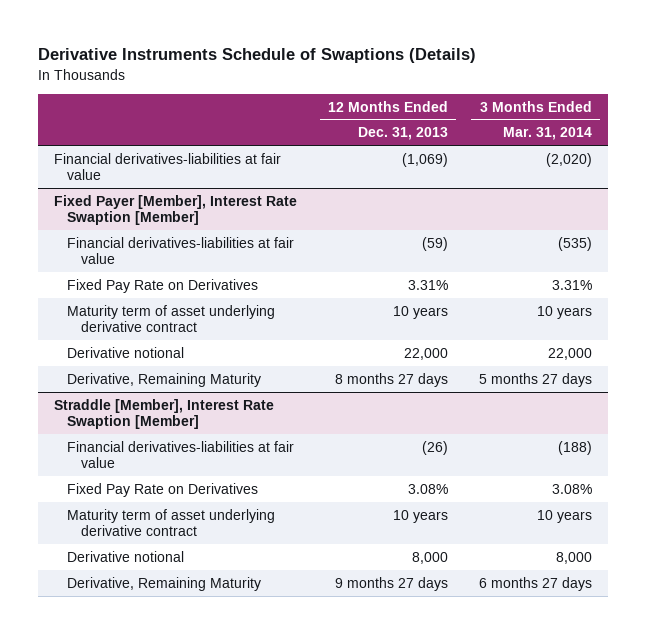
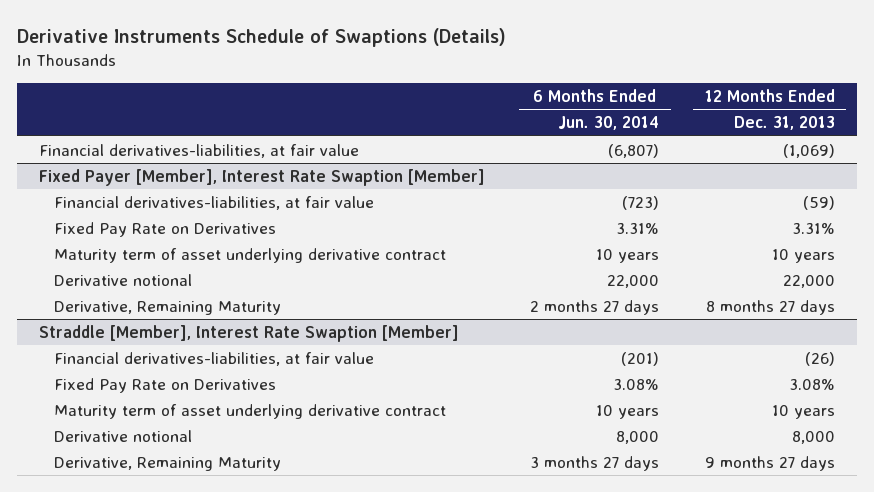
- | 12 Months Ended Dec. 31, 2013 | 3 Months Ended Mar. 31, 2014
+ | 6 Months Ended Jun. 30, 2014 | 12 Months Ended Dec. 31, 2013
- Financial derivatives-liabilities at fair value | (1,069) | (2,020)
+ Financial derivatives-liabilities, at fair value | (6,807) | (1,069)
@ Fixed Payer [Member], Interest Rate Swaption [Member]
- Financial derivatives-liabilities at fair value | (59) | (535)
+ Financial derivatives-liabilities, at fair value | (723) | (59)
@ Straddle [Member], Interest Rate Swaption [Member]
- Financial derivatives-liabilities at fair value | (26) | (188)
+ Financial derivatives-liabilities, at fair value | (201) | (26)

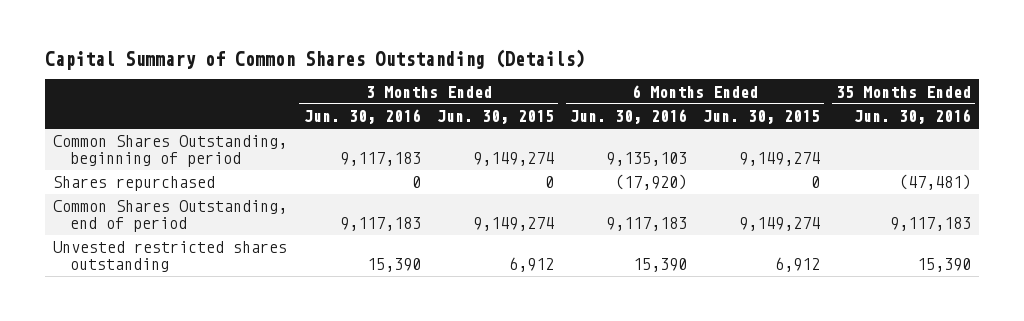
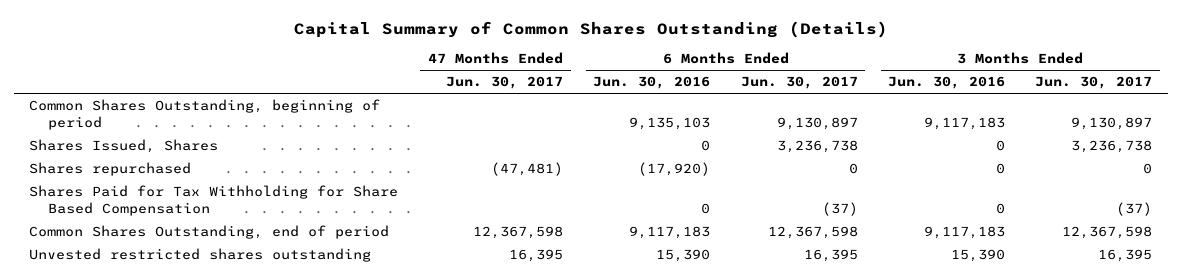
- | 3 Months Ended Jun. 30, 2016 | 3 Months Ended Jun. 30, 2015 | 6 Months Ended Jun. 30, 2016 | 6 Months Ended Jun. 30, 2015 | 35 Months Ended Jun. 30, 2016
+ | 47 Months Ended Jun. 30, 2017 | 6 Months Ended Jun. 30, 2016 | 6 Months Ended Jun. 30, 2017 | 3 Months Ended Jun. 30, 2016 | 3 Months Ended Jun. 30, 2017
+ Shares Issued, Shares | | 0 | 3,236,738 | 0 | 3,236,738
+ Shares Paid for Tax Withholding for Share Based Compensation | | 0 | (37) | 0 | (37)

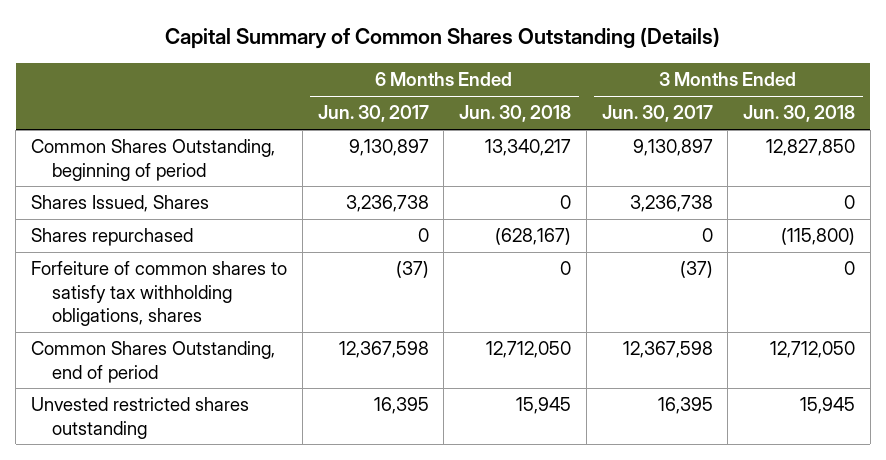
- | 47 Months Ended Jun. 30, 2017 | 6 Months Ended Jun. 30, 2016 | 6 Months Ended Jun. 30, 2017 | 3 Months Ended Jun. 30, 2016 | 3 Months Ended Jun. 30, 2017
+ | 6 Months Ended Jun. 30, 2017 | 6 Months Ended Jun. 30, 2018 | 3 Months Ended Jun. 30, 2017 | 3 Months Ended Jun. 30, 2018
- Shares Paid for Tax Withholding for Share Based Compensation | | 0 | (37) | 0 | (37)
+ Forfeiture of common shares to satisfy tax withholding obligations, shares | (37) | 0 | (37) | 0

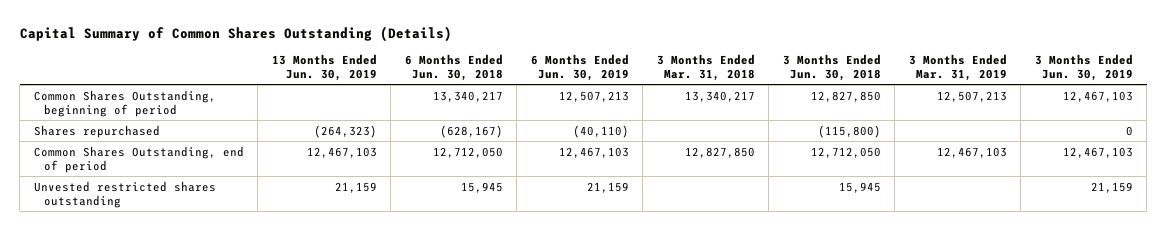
- | 6 Months Ended Jun. 30, 2017 | 6 Months Ended Jun. 30, 2018 | 3 Months Ended Jun. 30, 2017 | 3 Months Ended Jun. 30, 2018
+ | 13 Months Ended Jun. 30, 2019 | 6 Months Ended Jun. 30, 2018 | 6 Months Ended Jun. 30, 2019 | 3 Months Ended Mar. 31, 2018 | 3 Months Ended Jun. 30, 2018 | 3 Months Ended Mar. 31, 2019 | 3 Months Ended Jun. 30, 2019
- Shares Issued, Shares | 3,236,738 | 0 | 3,236,738 | 0
- Forfeiture of common shares to satisfy tax withholding obligations, shares | (37) | 0 | (37) | 0

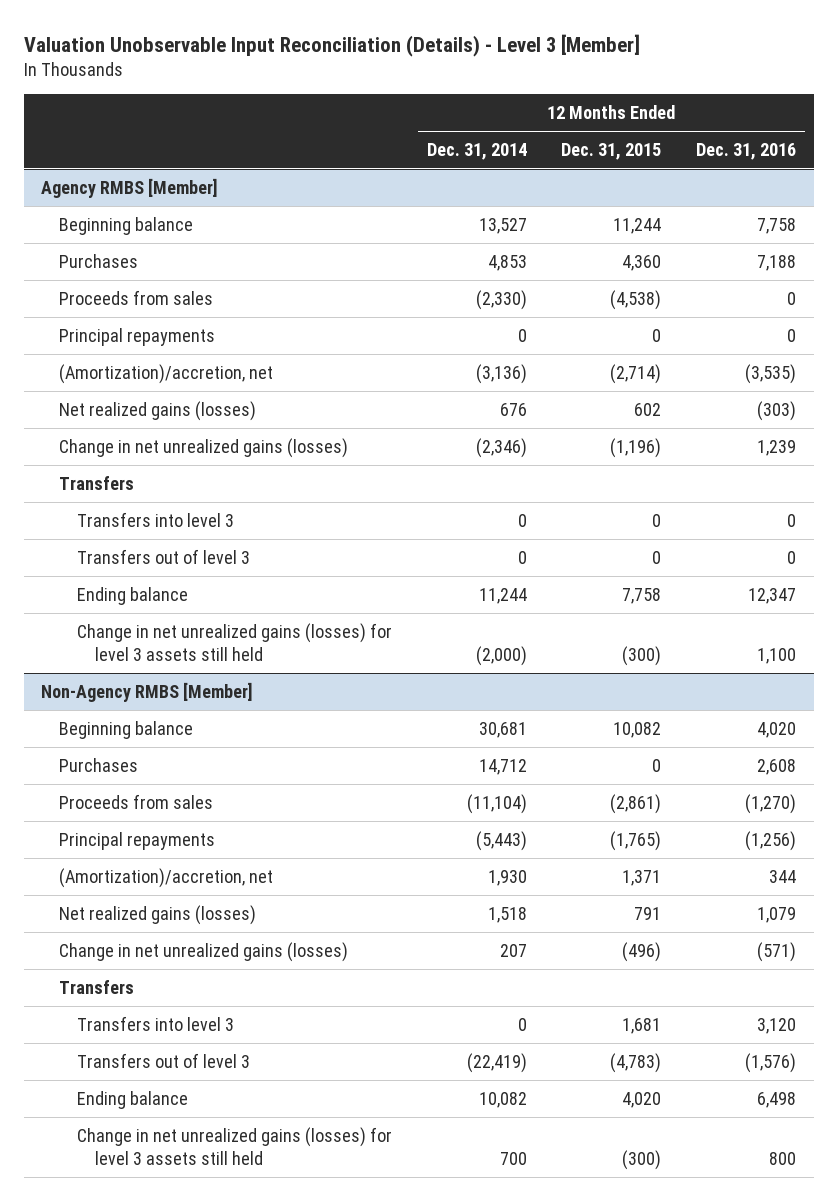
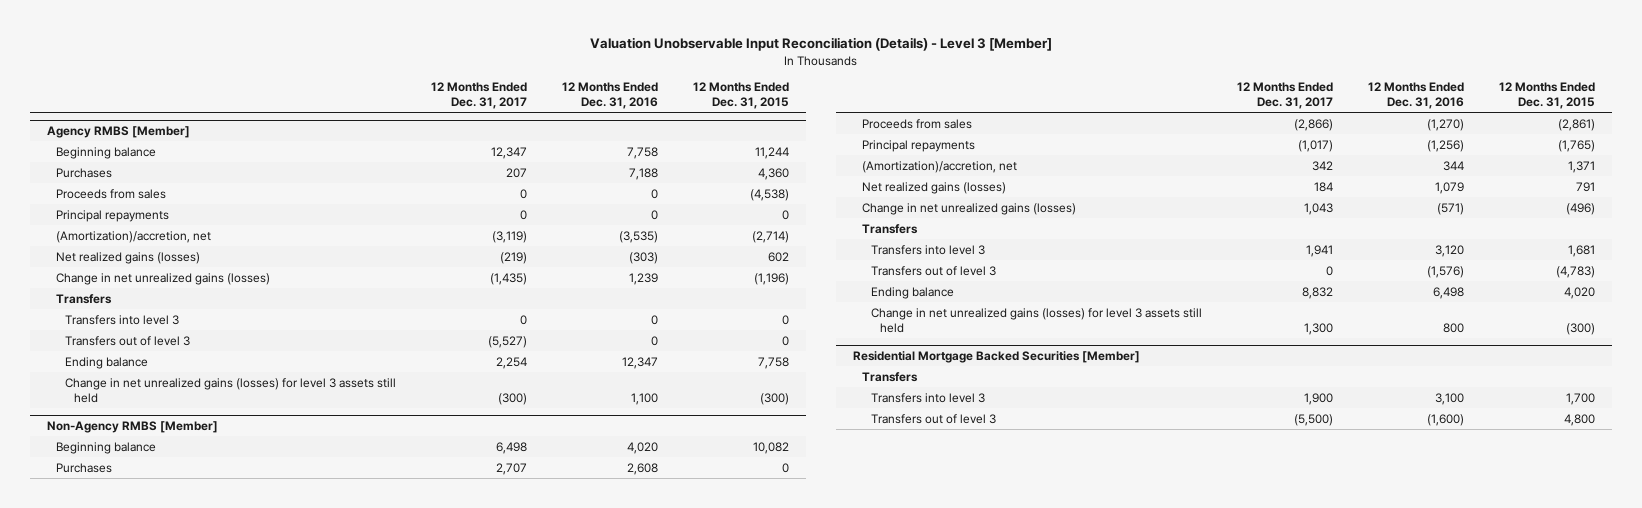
- | 12 Months Ended Dec. 31, 2014 | 12 Months Ended Dec. 31, 2015 | 12 Months Ended Dec. 31, 2016
+ | 12 Months Ended Dec. 31, 2017 | 12 Months Ended Dec. 31, 2016 | 12 Months Ended Dec. 31, 2015
+ Residential Mortgage Backed Securities [Member]
+ Transfers
+ Transfers into level 3 | 1,900 | 3,100 | 1,700
+ Transfers out of level 3 | (5,500) | (1,600) | 4,800

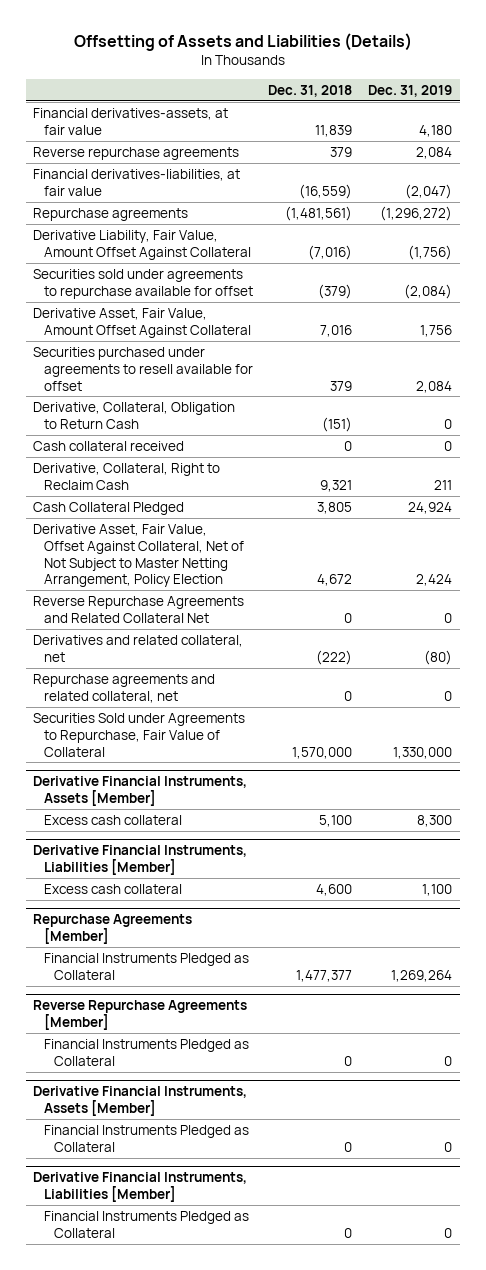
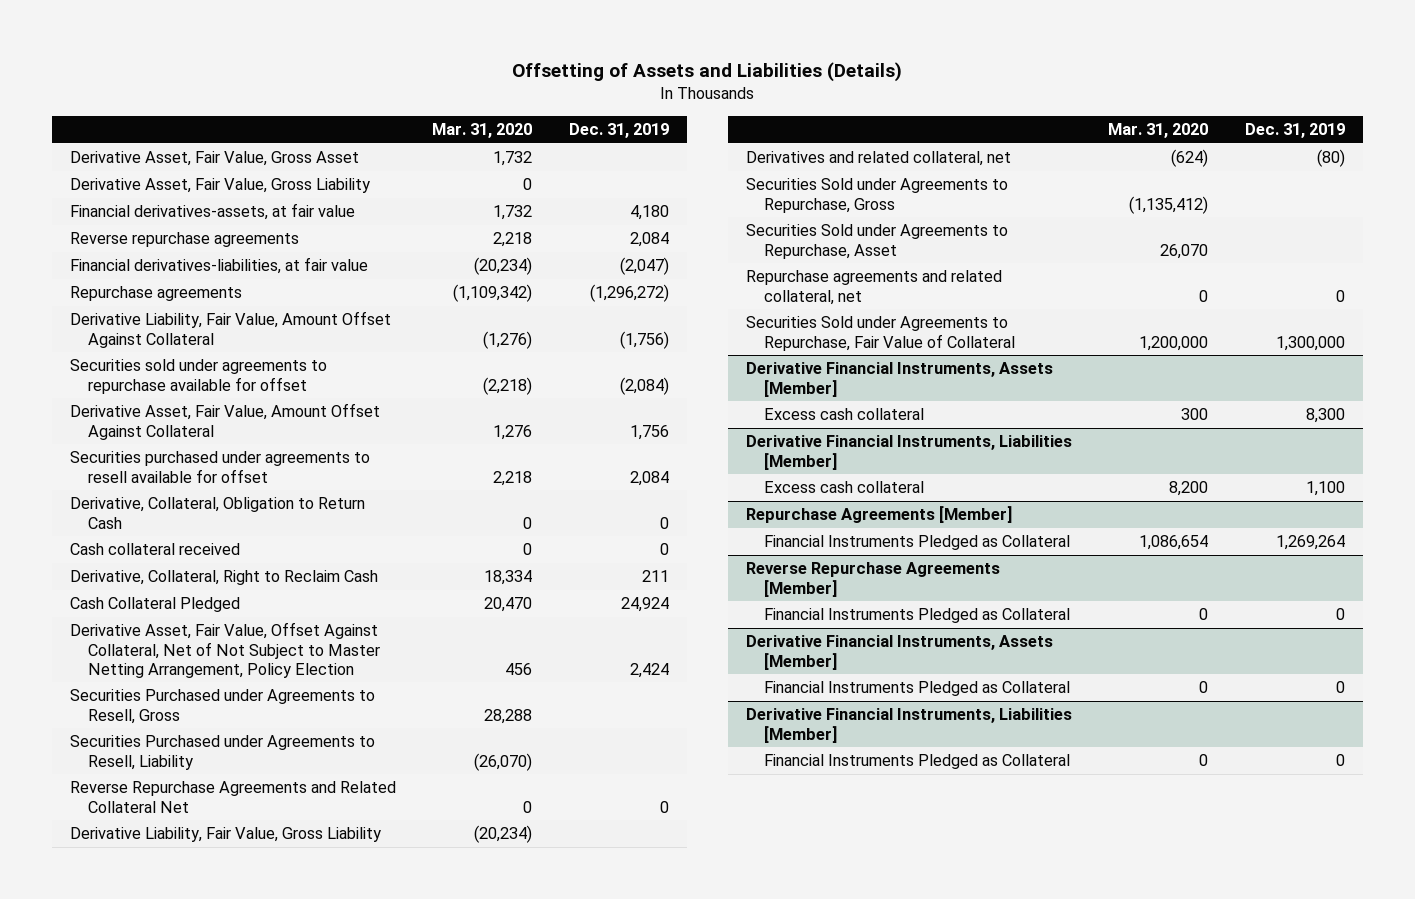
- | Dec. 31, 2018 | Dec. 31, 2019
+ | Mar. 31, 2020 | Dec. 31, 2019
+ Derivative Asset, Fair Value, Gross Asset | 1,732 |
+ Derivative Asset, Fair Value, Gross Liability | 0 |
+ Securities Purchased under Agreements to Resell, Gross | 28,288 |
+ Securities Purchased under Agreements to Resell, Liability | (26,070) |
+ Derivative Liability, Fair Value, Gross Liability | (20,234) |
+ Securities Sold under Agreements to Repurchase, Gross | (1,135,412) |
+ Securities Sold under Agreements to Repurchase, Asset | 26,070 |
- Securities Sold under Agreements to Repurchase, Fair Value of Collateral | 1,570,000 | 1,330,000
+ Securities Sold under Agreements to Repurchase, Fair Value of Collateral | 1,200,000 | 1,300,000

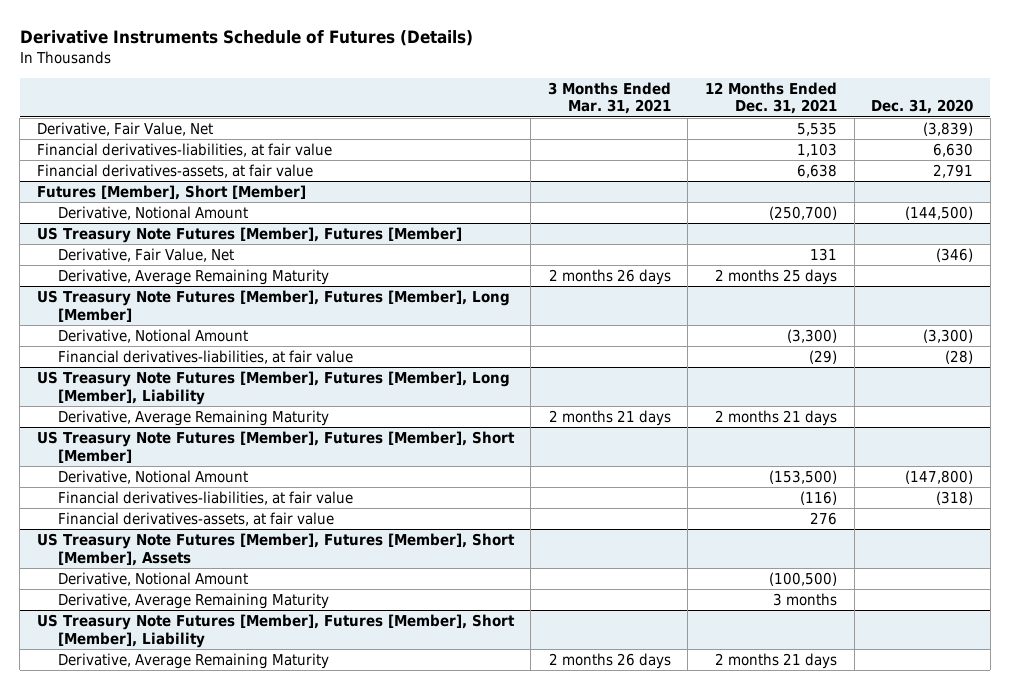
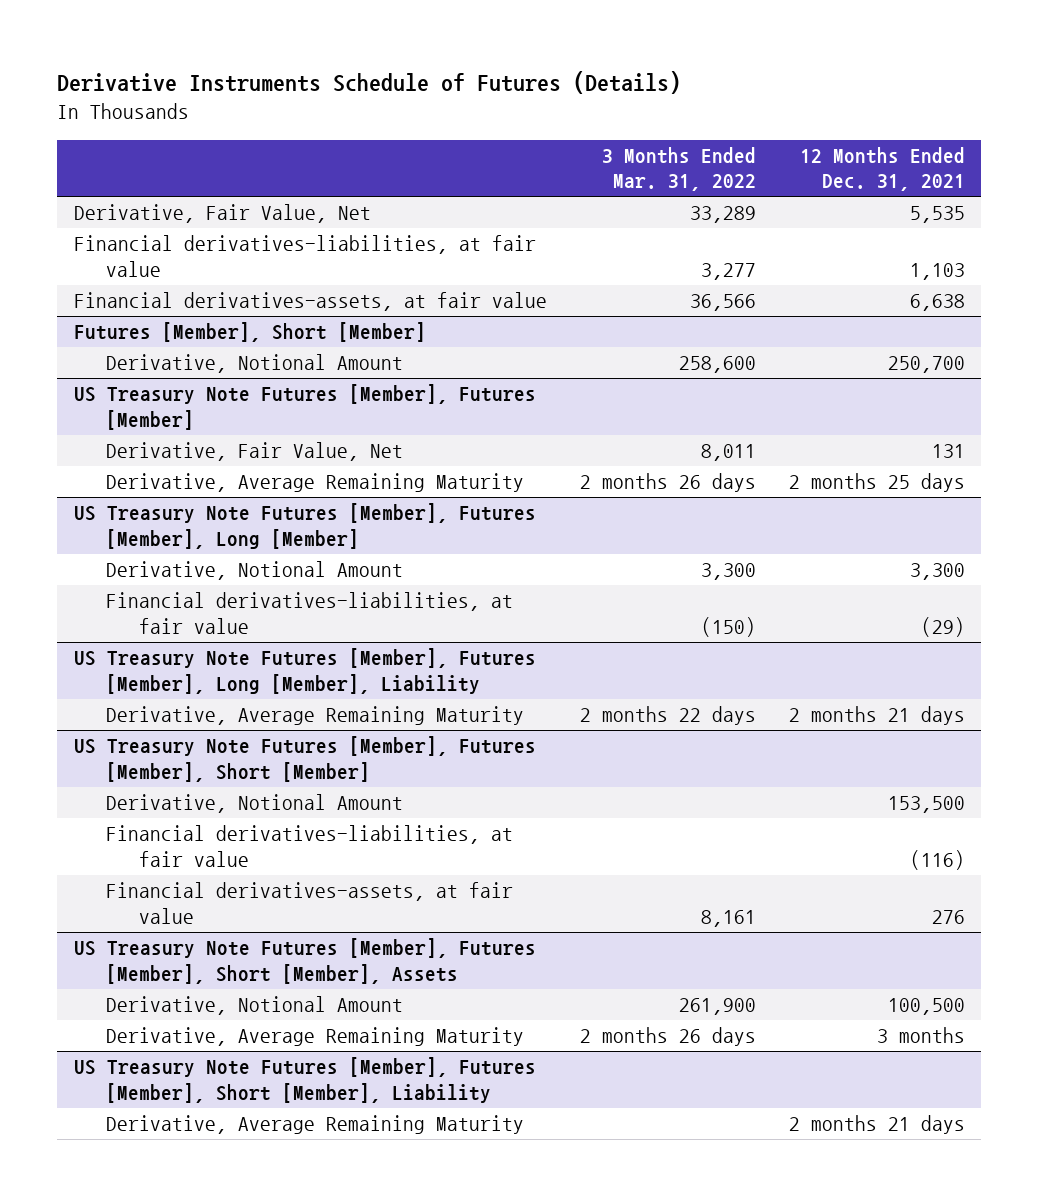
- | 3 Months Ended Mar. 31, 2021 | 12 Months Ended Dec. 31, 2021 | Dec. 31, 2020
+ | 3 Months Ended Mar. 31, 2022 | 12 Months Ended Dec. 31, 2021
@ Futures [Member], Short [Member]
- Derivative, Notional Amount | | (250,700) | (144,500)
+ Derivative, Notional Amount | 258,600 | 250,700
@ US Treasury Note Futures [Member], Futures [Member], Long [Member]
- Derivative, Notional Amount | | (3,300) | (3,300)
+ Derivative, Notional Amount | 3,300 | 3,300
@ US Treasury Note Futures [Member], Futures [Member], Short [Member]
- Derivative, Notional Amount | | (153,500) | (147,800)
+ Derivative, Notional Amount | | 153,500
@ US Treasury Note Futures [Member], Futures [Member], Short [Member], Assets
- Derivative, Notional Amount | | (100,500) |
+ Derivative, Notional Amount | 261,900 | 100,500

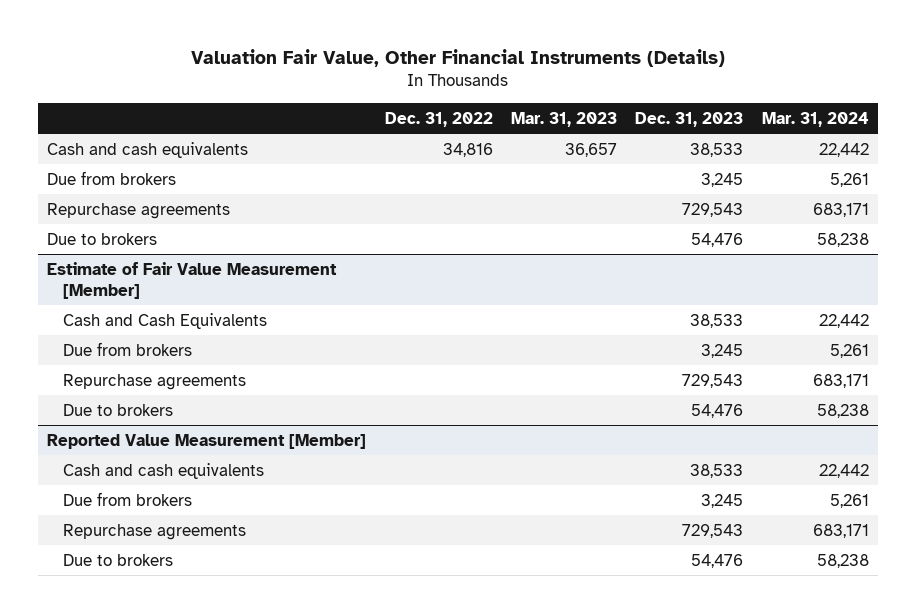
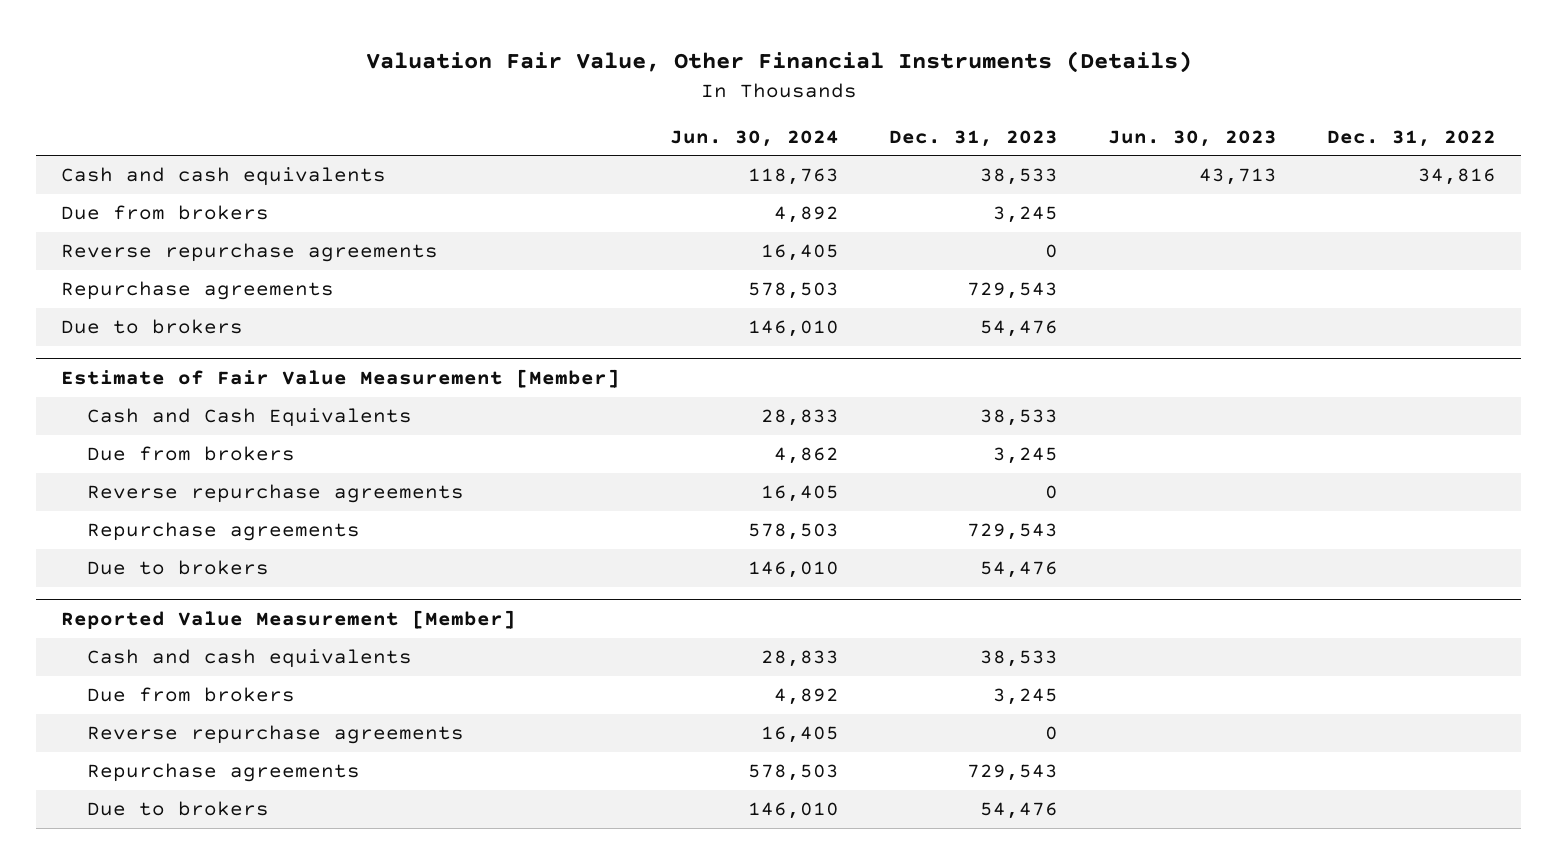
- | Dec. 31, 2022 | Mar. 31, 2023 | Dec. 31, 2023 | Mar. 31, 2024
+ | Jun. 30, 2024 | Dec. 31, 2023 | Jun. 30, 2023 | Dec. 31, 2022
+ Reverse repurchase agreements | 16,405 | 0 | |
@ Estimate of Fair Value Measurement [Member]
+ Reverse repurchase agreements | 16,405 | 0 | |
@ Reported Value Measurement [Member]
+ Reverse repurchase agreements | 16,405 | 0 | |

